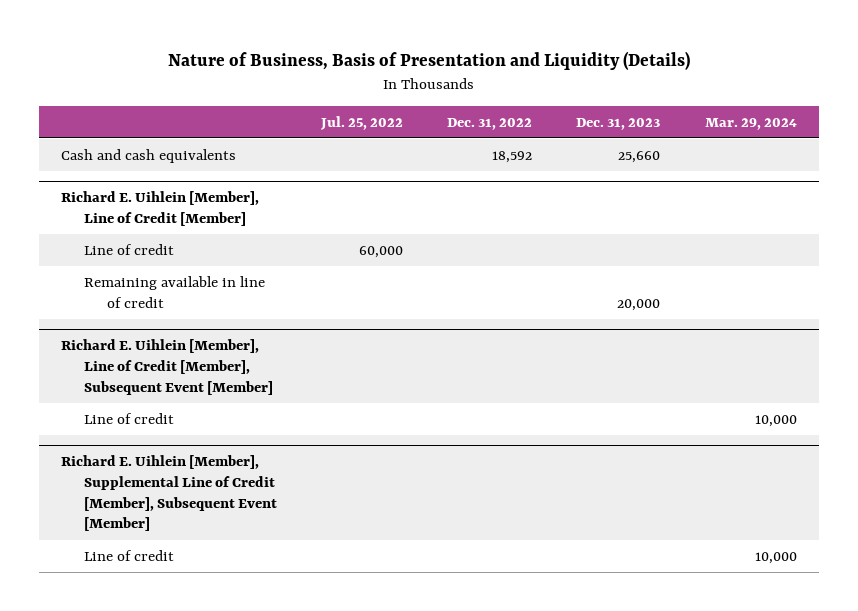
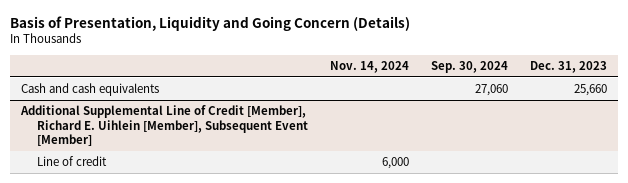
- Nature of Business, Basis of Presentation and Liquidity (Details)
+ Basis of Presentation, Liquidity and Going Concern (Details)
- | Jul. 25, 2022 | Dec. 31, 2022 | Dec. 31, 2023 | Mar. 29, 2024
+ | Nov. 14, 2024 | Sep. 30, 2024 | Dec. 31, 2023
- Richard E. Uihlein [Member], Line of Credit [Member]
- Line of credit | 60,000 | | |
- Remaining available in line of credit | | | 20,000 |
- Richard E. Uihlein [Member], Line of Credit [Member], Subsequent Event [Member]
- Line of credit | | | | 10,000
- Richard E. Uihlein [Member], Supplemental Line of Credit [Member], Subsequent Event [Member]
+ Additional Supplemental Line of Credit [Member], Richard E. Uihlein [Member], Subsequent Event [Member]

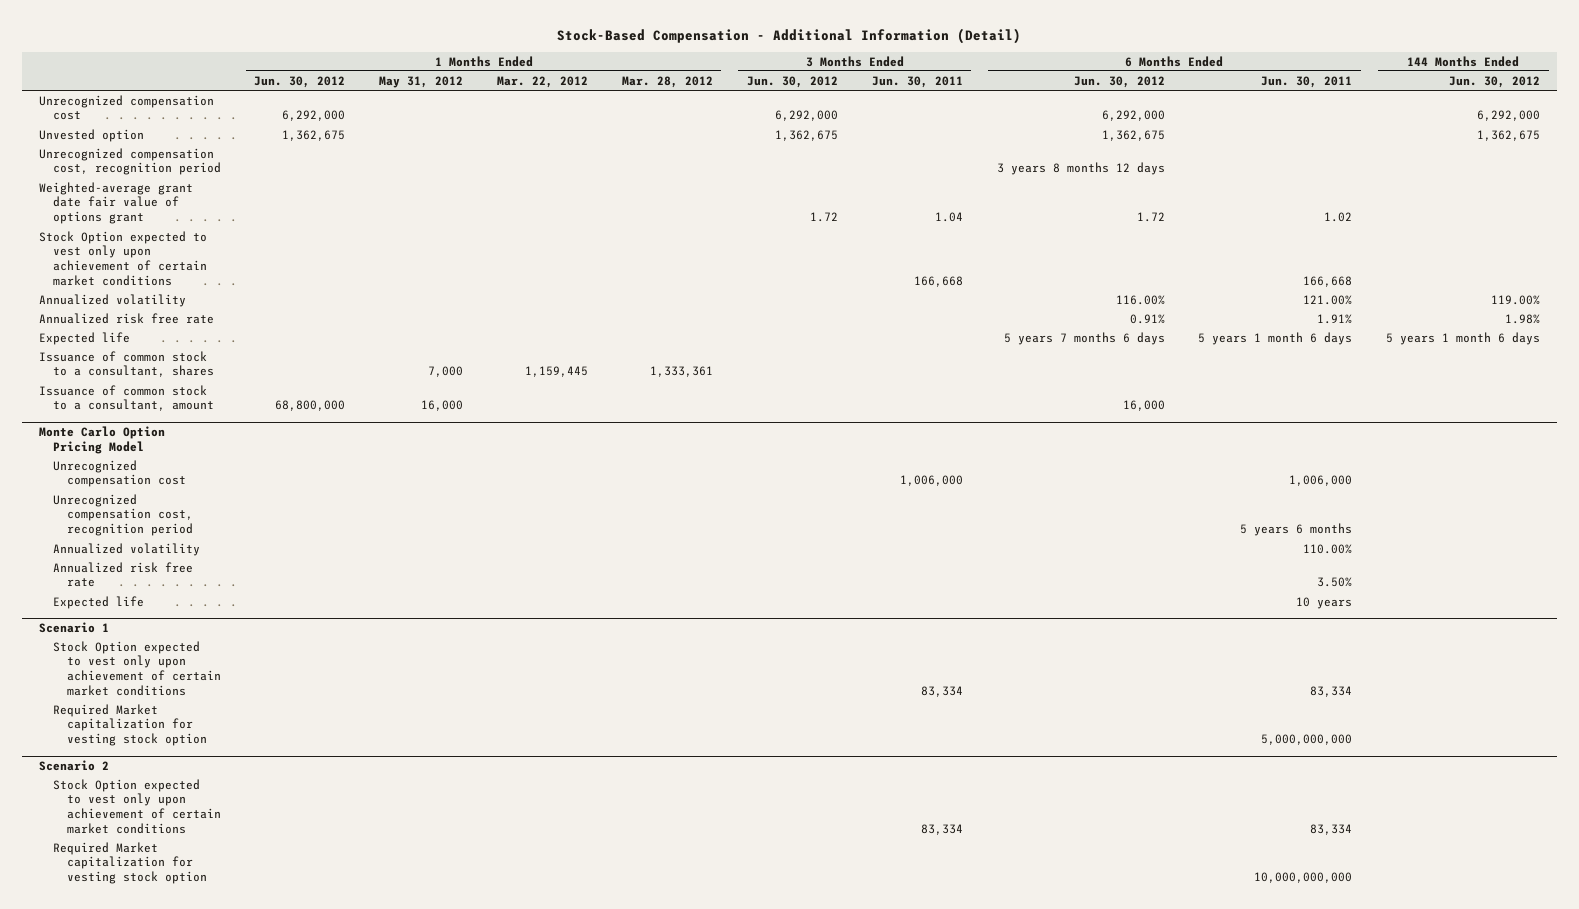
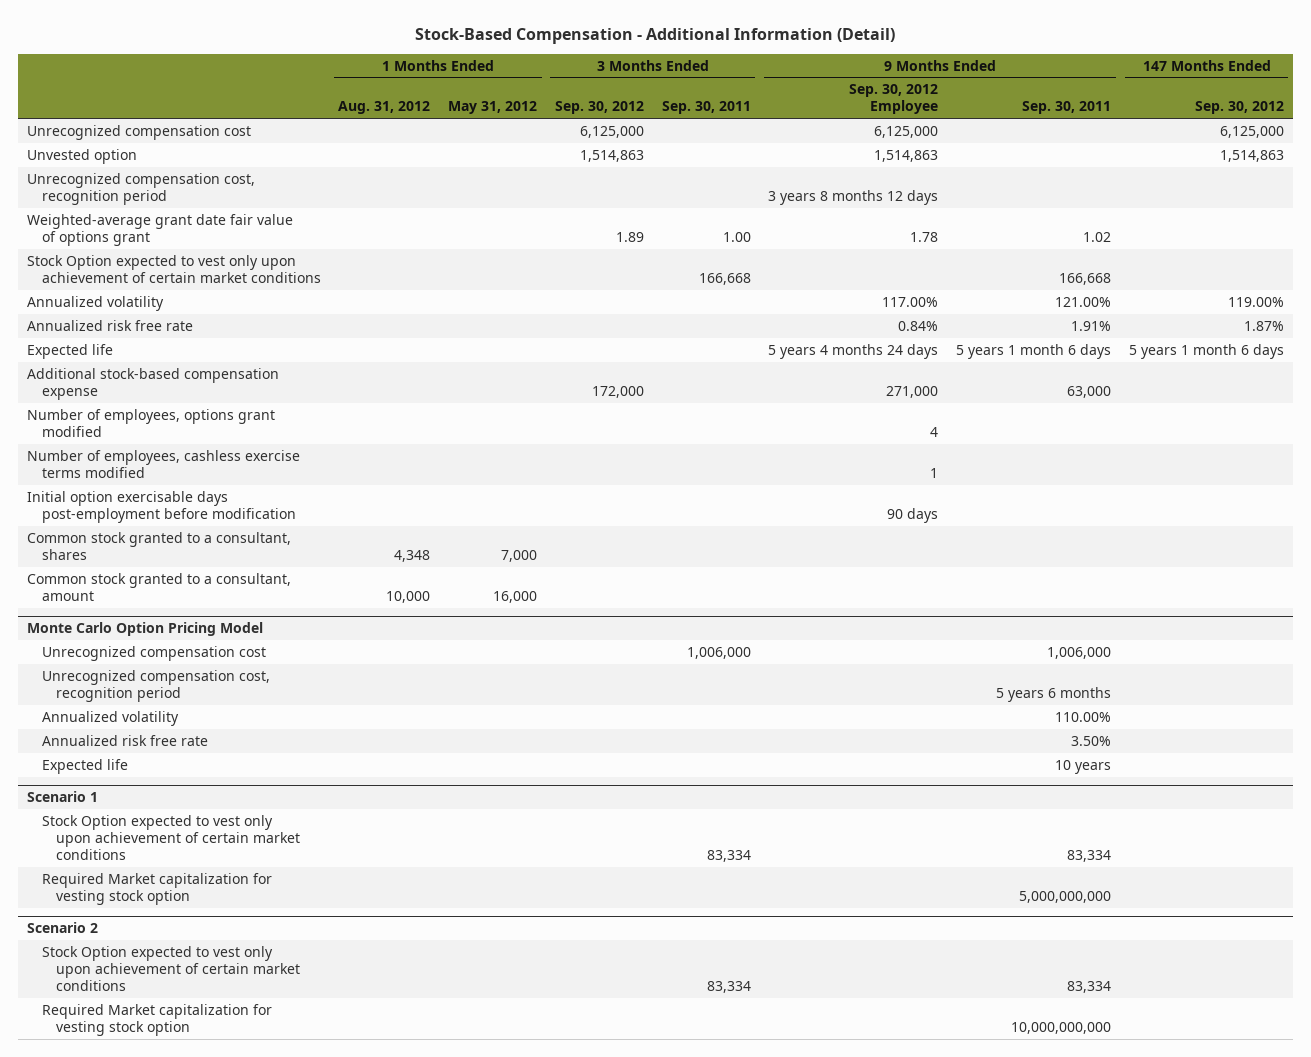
- | 1 Months Ended Jun. 30, 2012 | 1 Months Ended May 31, 2012 | 1 Months Ended Mar. 22, 2012 | 1 Months Ended Mar. 28, 2012 | 3 Months Ended Jun. 30, 2012 | 3 Months Ended Jun. 30, 2011 | 6 Months Ended Jun. 30, 2012 | 6 Months Ended Jun. 30, 2011 | 144 Months Ended Jun. 30, 2012
+ | 1 Months Ended Aug. 31, 2012 | 1 Months Ended May 31, 2012 | 3 Months Ended Sep. 30, 2012 | 3 Months Ended Sep. 30, 2011 | 9 Months Ended Sep. 30, 2012 Employee | 9 Months Ended Sep. 30, 2011 | 147 Months Ended Sep. 30, 2012
- Issuance of common stock to a consultant, shares | | 7,000 | 1,159,445 | 1,333,361 | | | | |
- Issuance of common stock to a consultant, amount | 68,800,000 | 16,000 | | | | | 16,000 | |
+ Additional stock-based compensation expense | | | 172,000 | | 271,000 | 63,000 |
+ Number of employees, options grant modified | | | | | 4 | |
+ Number of employees, cashless exercise terms modified | | | | | 1 | |
+ Initial option exercisable days post-employment before modification | | | | | 90 days | |
+ Common stock granted to a consultant, shares | 4,348 | 7,000 | | | | |
+ Common stock granted to a consultant, amount | 10,000 | 16,000 | | | | |

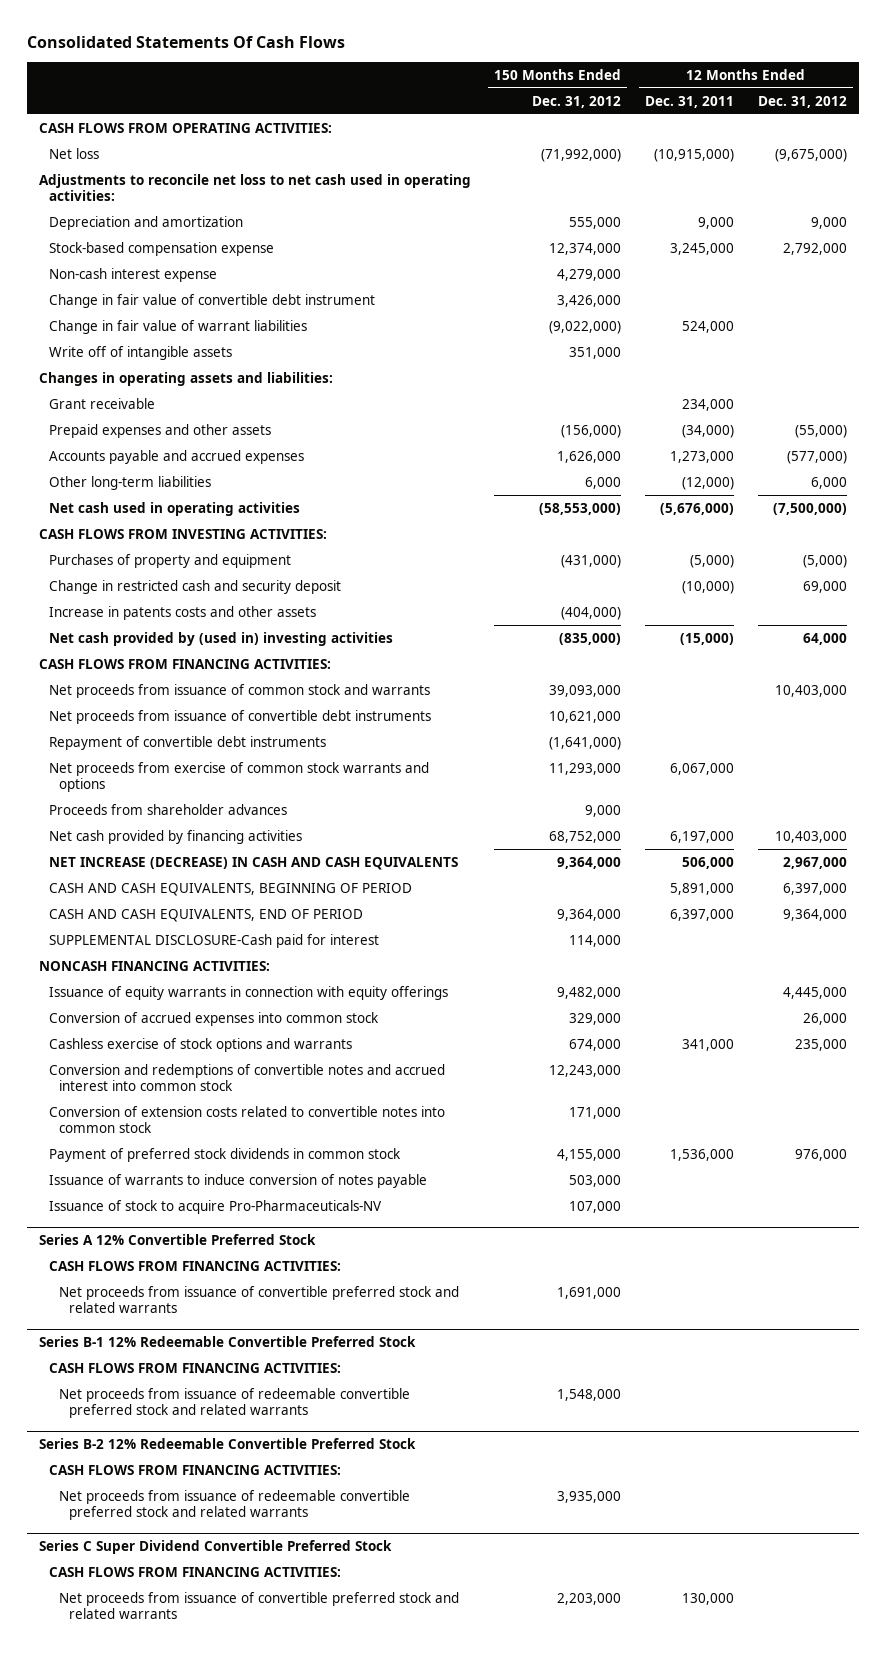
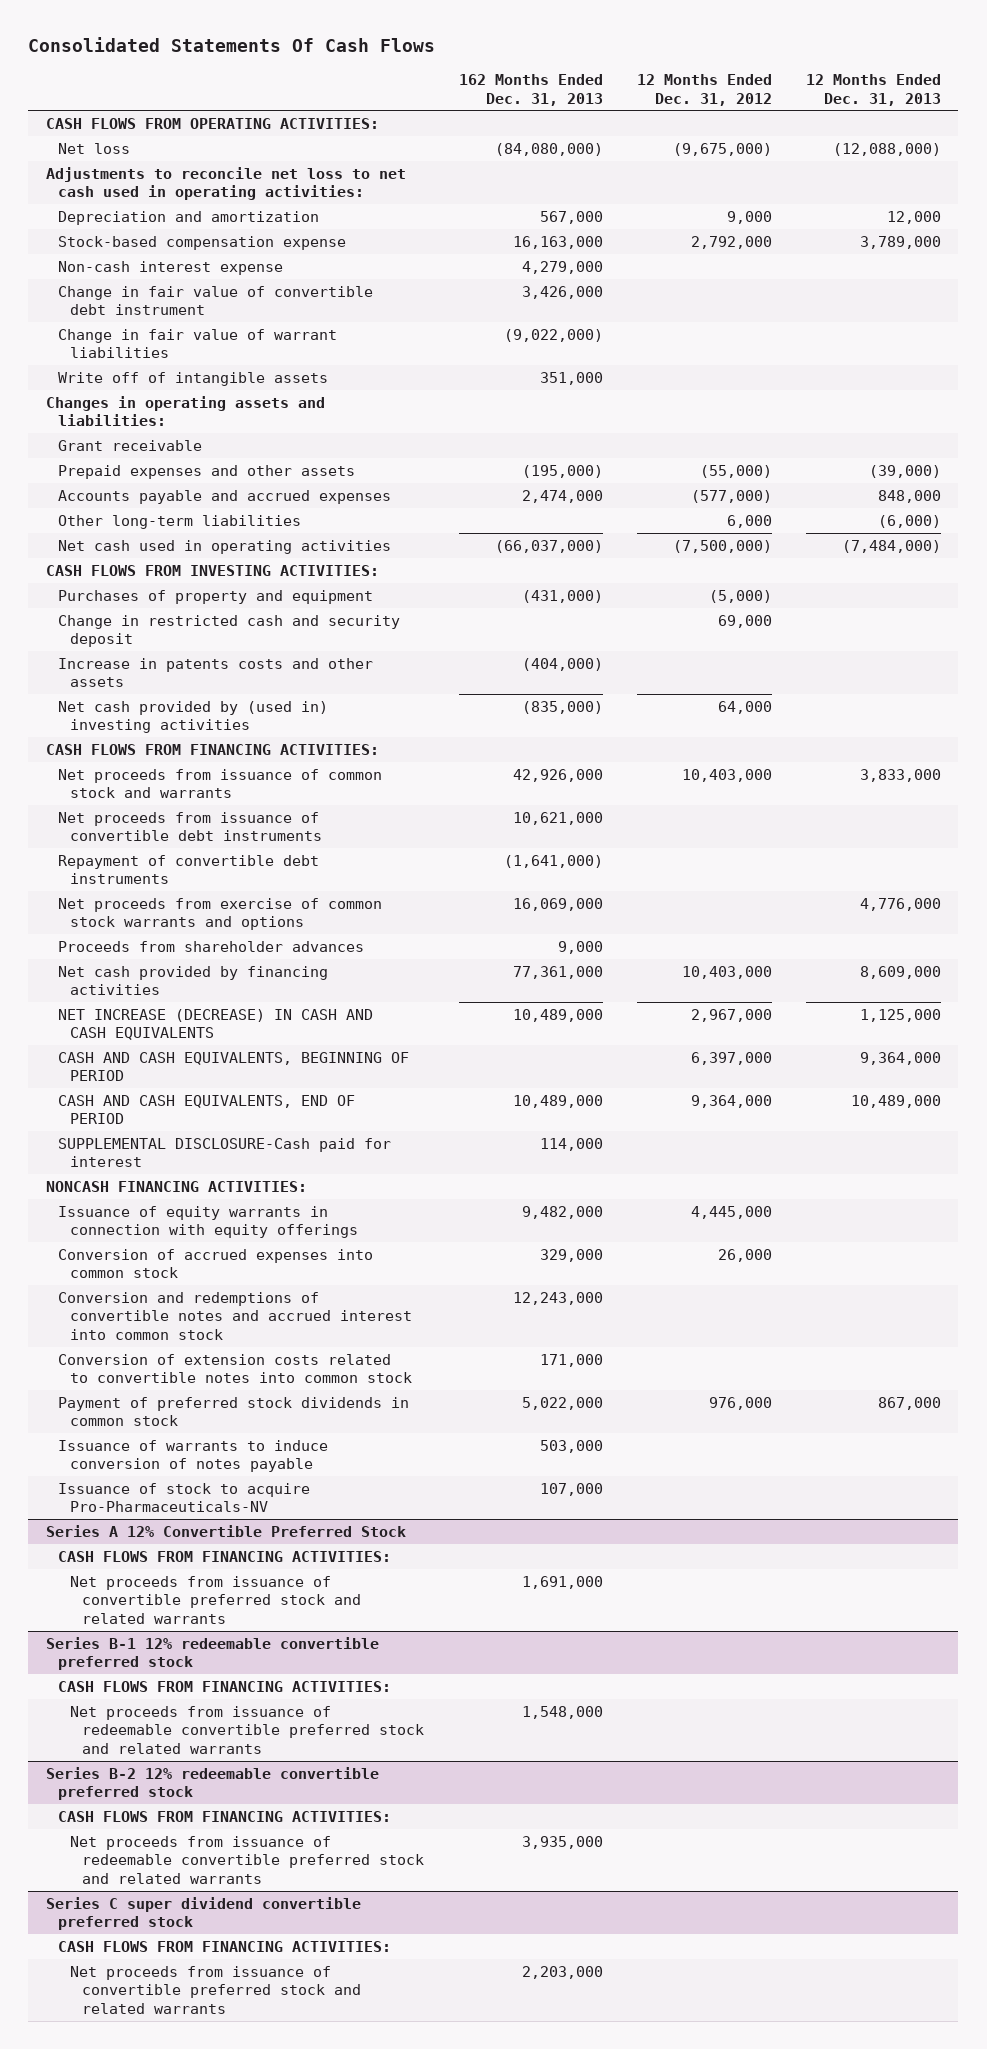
- | 150 Months Ended Dec. 31, 2012 | 12 Months Ended Dec. 31, 2011 | 12 Months Ended Dec. 31, 2012
+ | 162 Months Ended Dec. 31, 2013 | 12 Months Ended Dec. 31, 2012 | 12 Months Ended Dec. 31, 2013
- Cashless exercise of stock options and warrants | 674,000 | 341,000 | 235,000
- Series B-1 12% Redeemable Convertible Preferred Stock
+ Series B-1 12% redeemable convertible preferred stock
- Series B-2 12% Redeemable Convertible Preferred Stock
+ Series B-2 12% redeemable convertible preferred stock
- Series C Super Dividend Convertible Preferred Stock
+ Series C super dividend convertible preferred stock

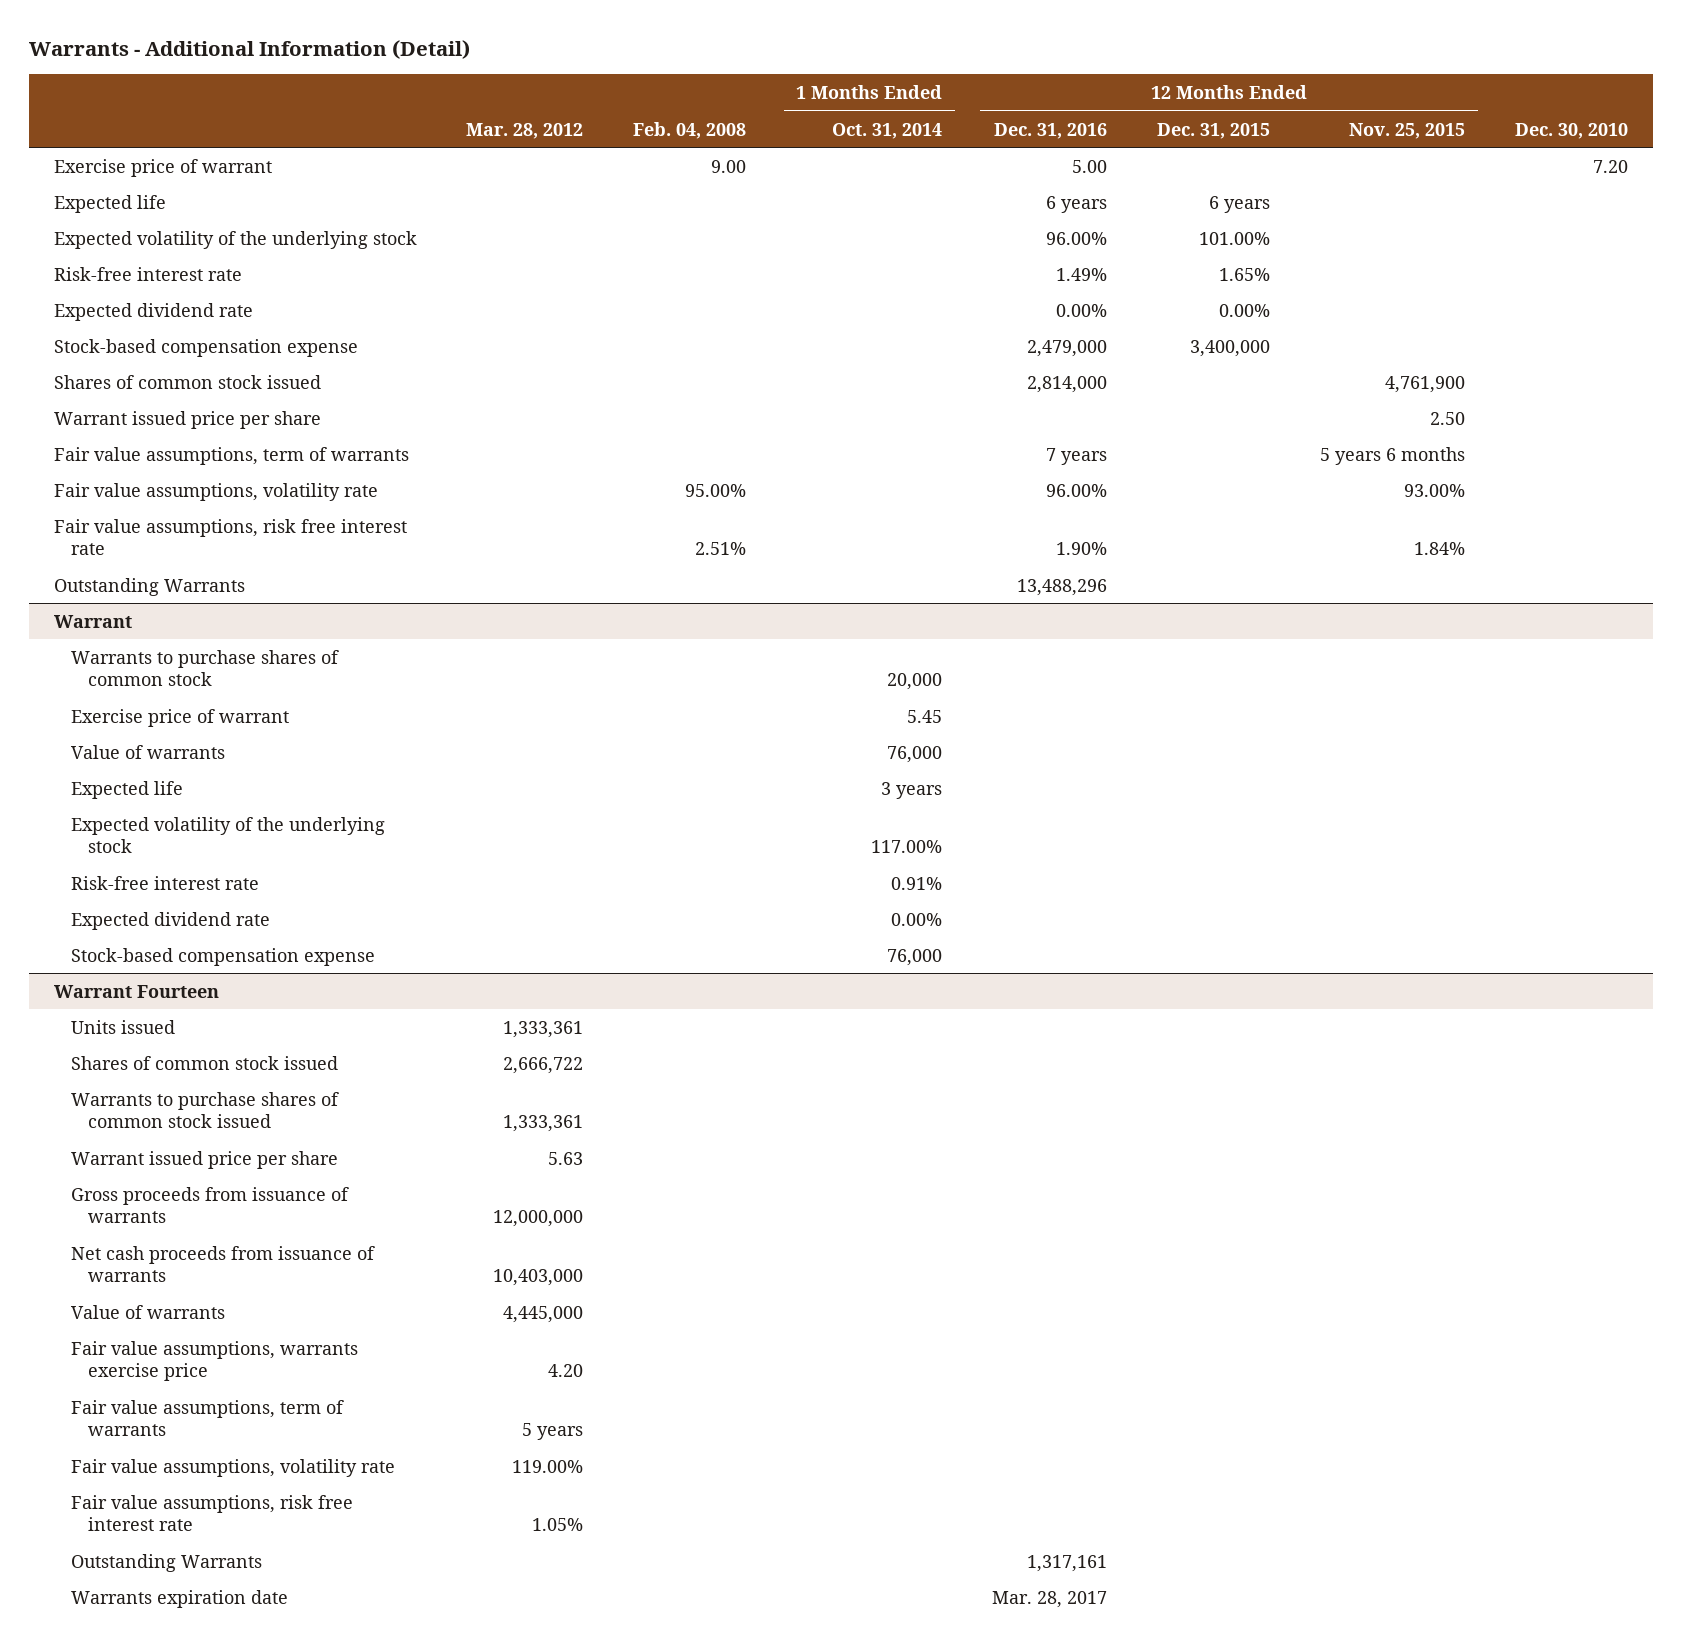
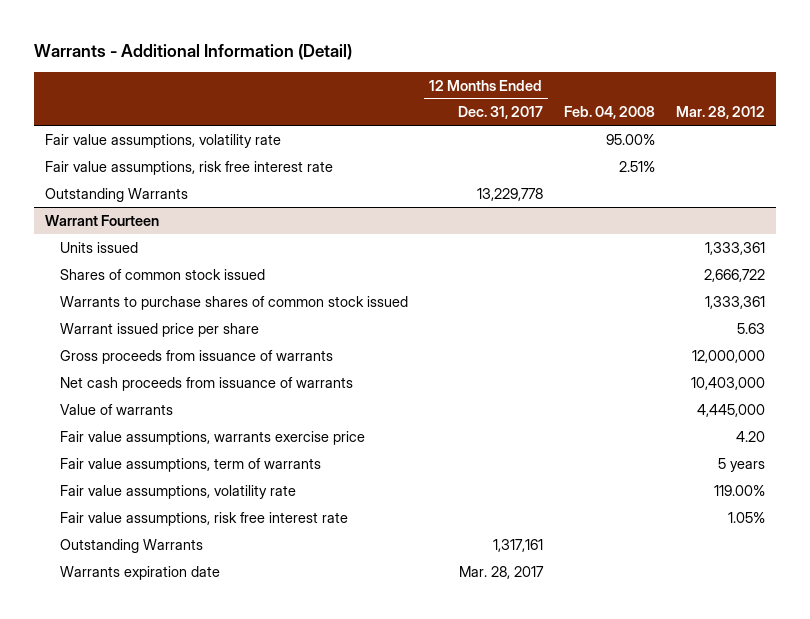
- | Mar. 28, 2012 | Feb. 04, 2008 | 1 Months Ended Oct. 31, 2014 | 12 Months Ended Dec. 31, 2016 | 12 Months Ended Dec. 31, 2015 | 12 Months Ended Nov. 25, 2015 | Dec. 30, 2010
+ | 12 Months Ended Dec. 31, 2017 | Feb. 04, 2008 | Mar. 28, 2012
- Exercise price of warrant | | 9.00 | | 5.00 | | | 7.20
- Expected life | | | | 6 years | 6 years | |
- Expected volatility of the underlying stock | | | | 96.00% | 101.00% | |
- Risk-free interest rate | | | | 1.49% | 1.65% | |
- Expected dividend rate | | | | 0.00% | 0.00% | |
- Stock-based compensation expense | | | | 2,479,000 | 3,400,000 | |
- Shares of common stock issued | | | | 2,814,000 | | 4,761,900 |
- Warrant issued price per share | | | | | | 2.50 |
- Fair value assumptions, term of warrants | | | | 7 years | | 5 years 6 months |
- Warrant
- Warrants to purchase shares of common stock | | | 20,000 | | | |
- Exercise price of warrant | | | 5.45 | | | |
- Value of warrants | | | 76,000 | | | |
- Expected life | | | 3 years | | | |
- Expected volatility of the underlying stock | | | 117.00% | | | |
- Risk-free interest rate | | | 0.91% | | | |
- Expected dividend rate | | | 0.00% | | | |
- Stock-based compensation expense | | | 76,000 | | | |

